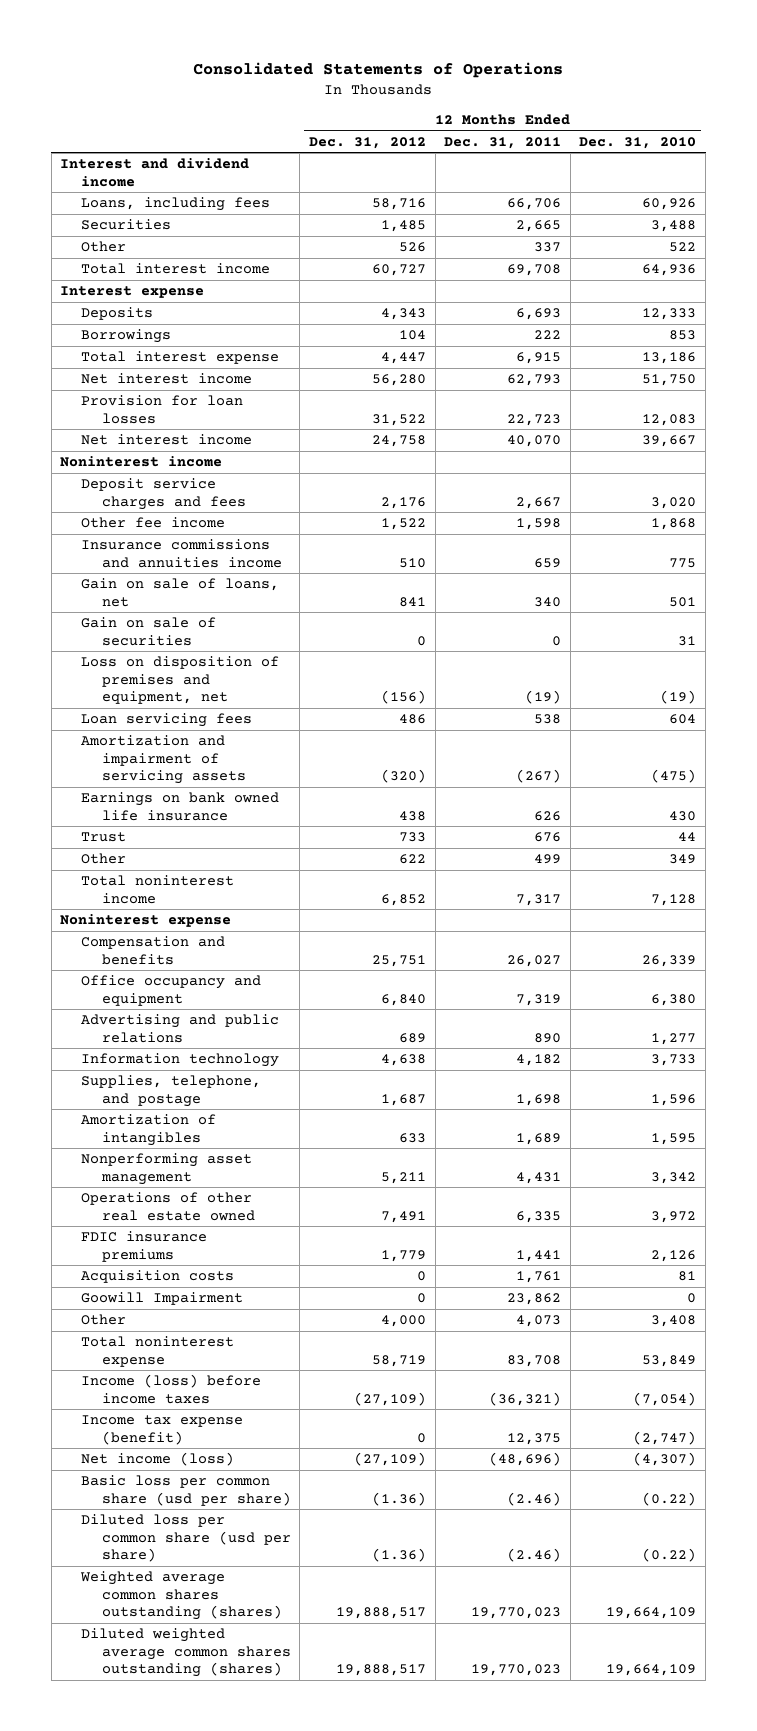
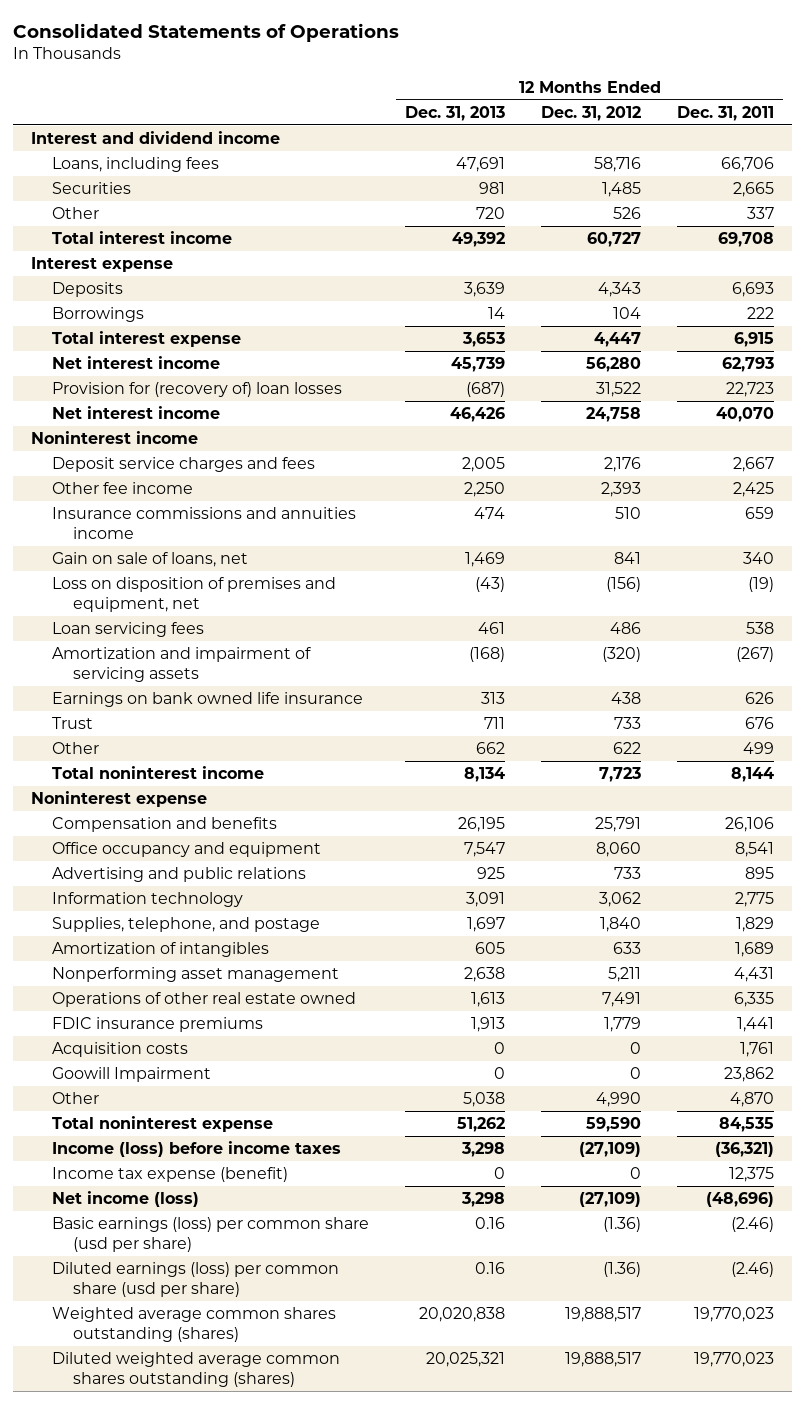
- | 12 Months Ended Dec. 31, 2012 | 12 Months Ended Dec. 31, 2011 | 12 Months Ended Dec. 31, 2010
+ | 12 Months Ended Dec. 31, 2013 | 12 Months Ended Dec. 31, 2012 | 12 Months Ended Dec. 31, 2011
- Provision for loan losses | 31,522 | 22,723 | 12,083
+ Provision for (recovery of) loan losses | (687) | 31,522 | 22,723
- Other fee income | 1,522 | 1,598 | 1,868
+ Other fee income | 2,250 | 2,393 | 2,425
- Gain on sale of securities | 0 | 0 | 31
- Total noninterest income | 6,852 | 7,317 | 7,128
+ Total noninterest income | 8,134 | 7,723 | 8,144
- Compensation and benefits | 25,751 | 26,027 | 26,339
- Office occupancy and equipment | 6,840 | 7,319 | 6,380
- Advertising and public relations | 689 | 890 | 1,277
- Information technology | 4,638 | 4,182 | 3,733
- Supplies, telephone, and postage | 1,687 | 1,698 | 1,596
+ Compensation and benefits | 26,195 | 25,791 | 26,106
+ Office occupancy and equipment | 7,547 | 8,060 | 8,541
+ Advertising and public relations | 925 | 733 | 895
+ Information technology | 3,091 | 3,062 | 2,775
+ Supplies, telephone, and postage | 1,697 | 1,840 | 1,829
- Other | 4,000 | 4,073 | 3,408
- Total noninterest expense | 58,719 | 83,708 | 53,849
+ Other | 5,038 | 4,990 | 4,870
+ Total noninterest expense | 51,262 | 59,590 | 84,535
- Basic loss per common share (usd per share) | (1.36) | (2.46) | (0.22)
- Diluted loss per common share (usd per share) | (1.36) | (2.46) | (0.22)
+ Basic earnings (loss) per common share (usd per share) | 0.16 | (1.36) | (2.46)
+ Diluted earnings (loss) per common share (usd per share) | 0.16 | (1.36) | (2.46)

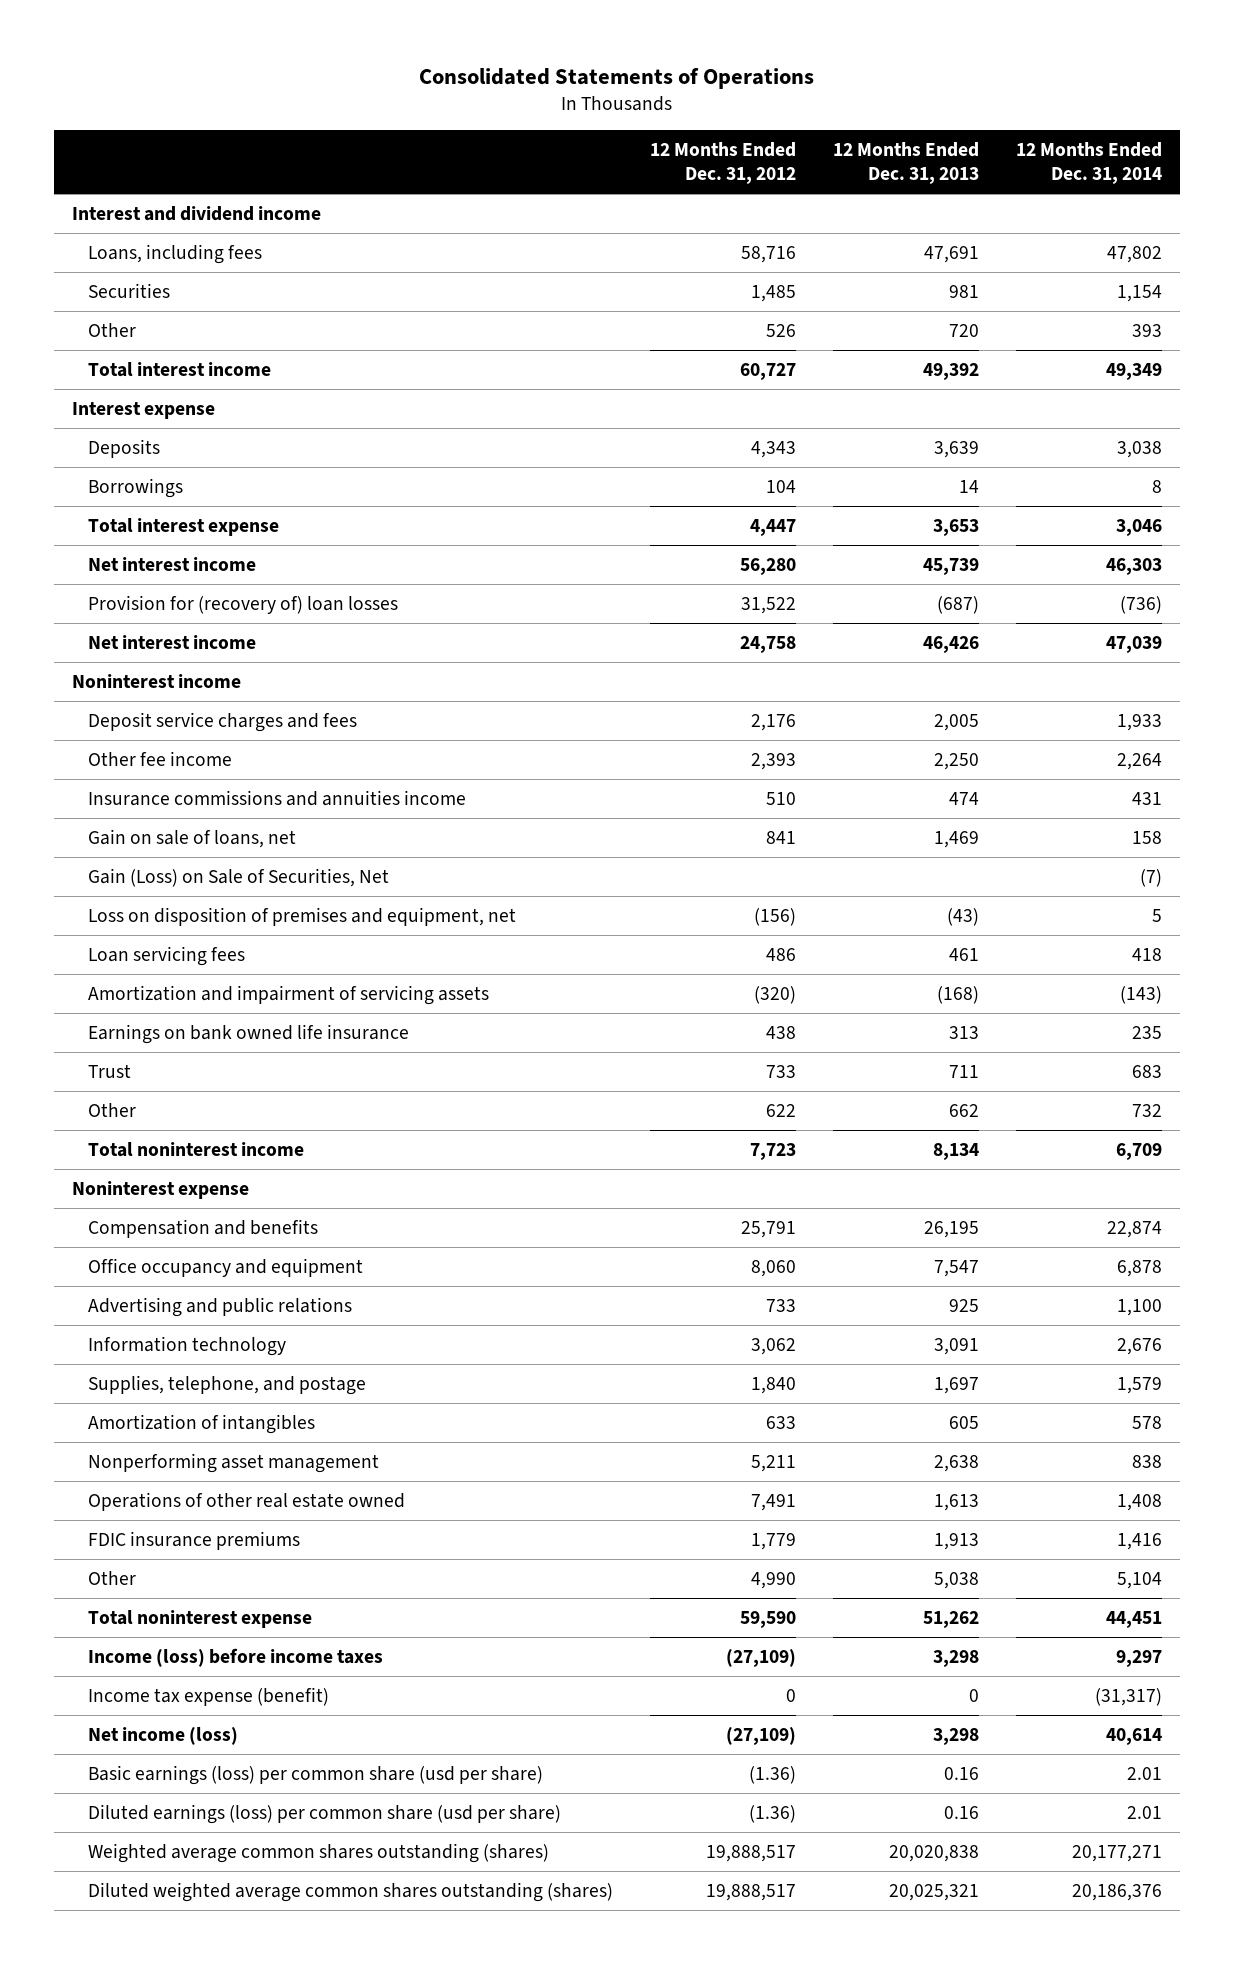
- | 12 Months Ended Dec. 31, 2013 | 12 Months Ended Dec. 31, 2012 | 12 Months Ended Dec. 31, 2011
+ | 12 Months Ended Dec. 31, 2012 | 12 Months Ended Dec. 31, 2013 | 12 Months Ended Dec. 31, 2014
+ Gain (Loss) on Sale of Securities, Net | | | (7)
- Acquisition costs | 0 | 0 | 1,761
- Goowill Impairment | 0 | 0 | 23,862

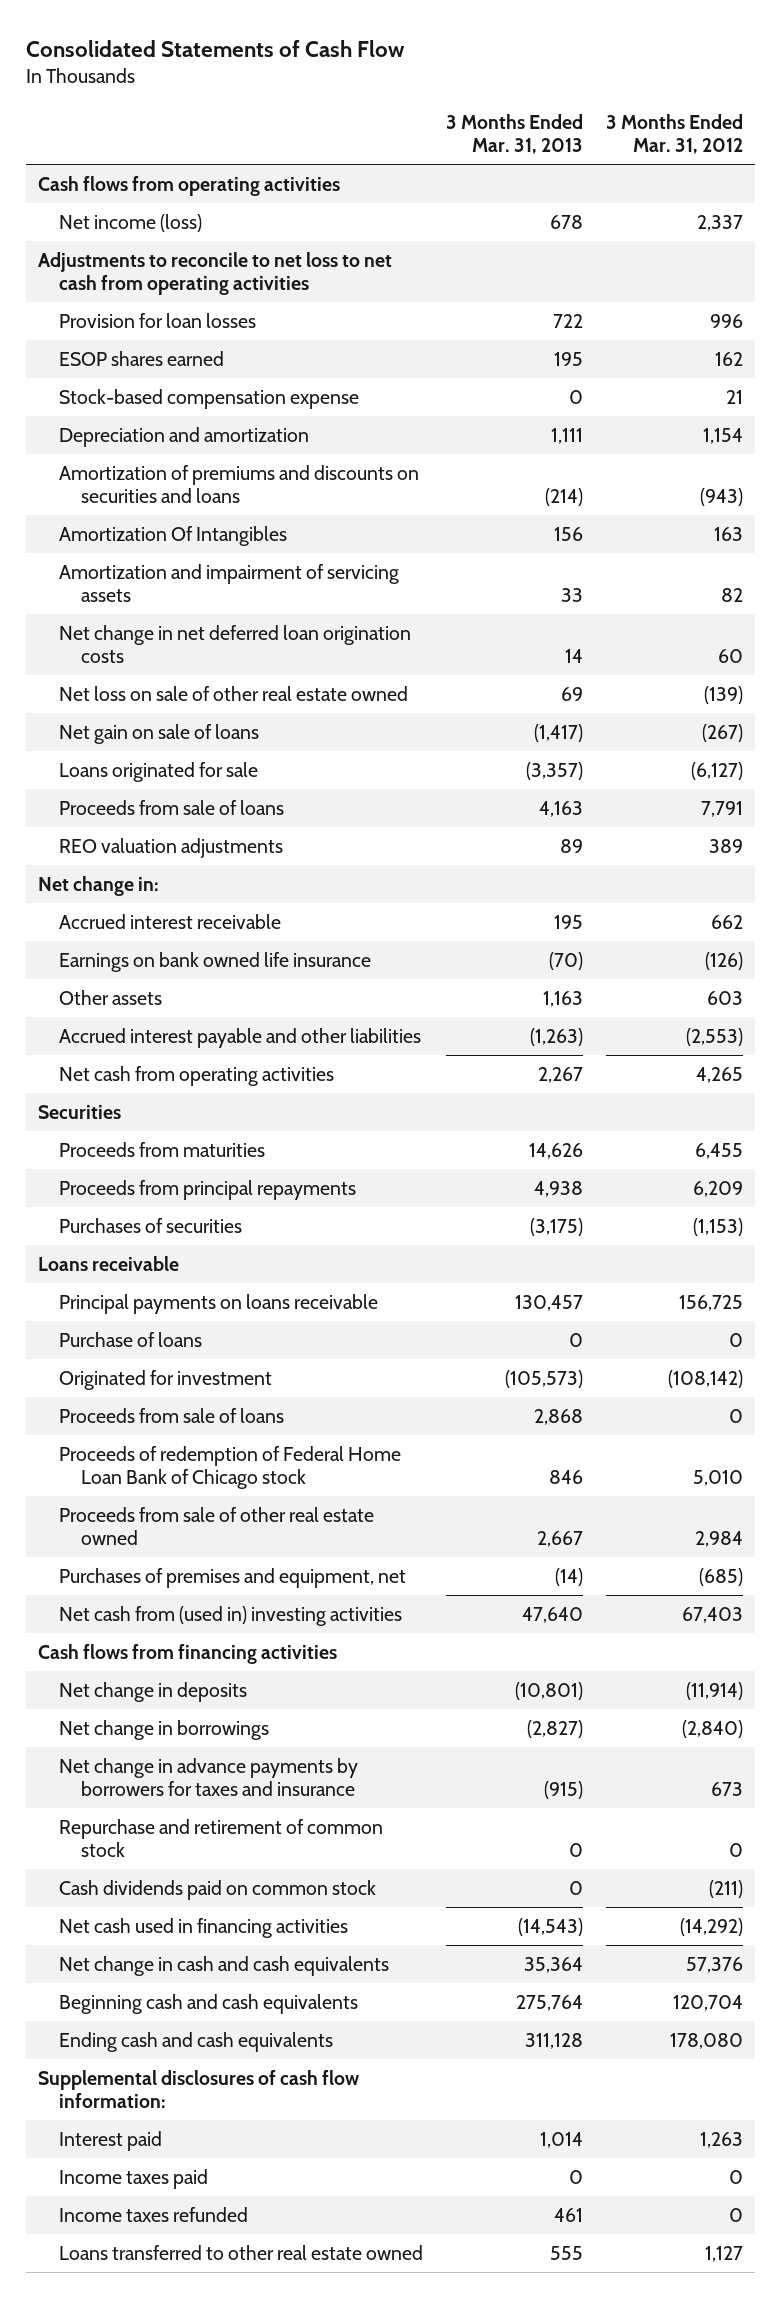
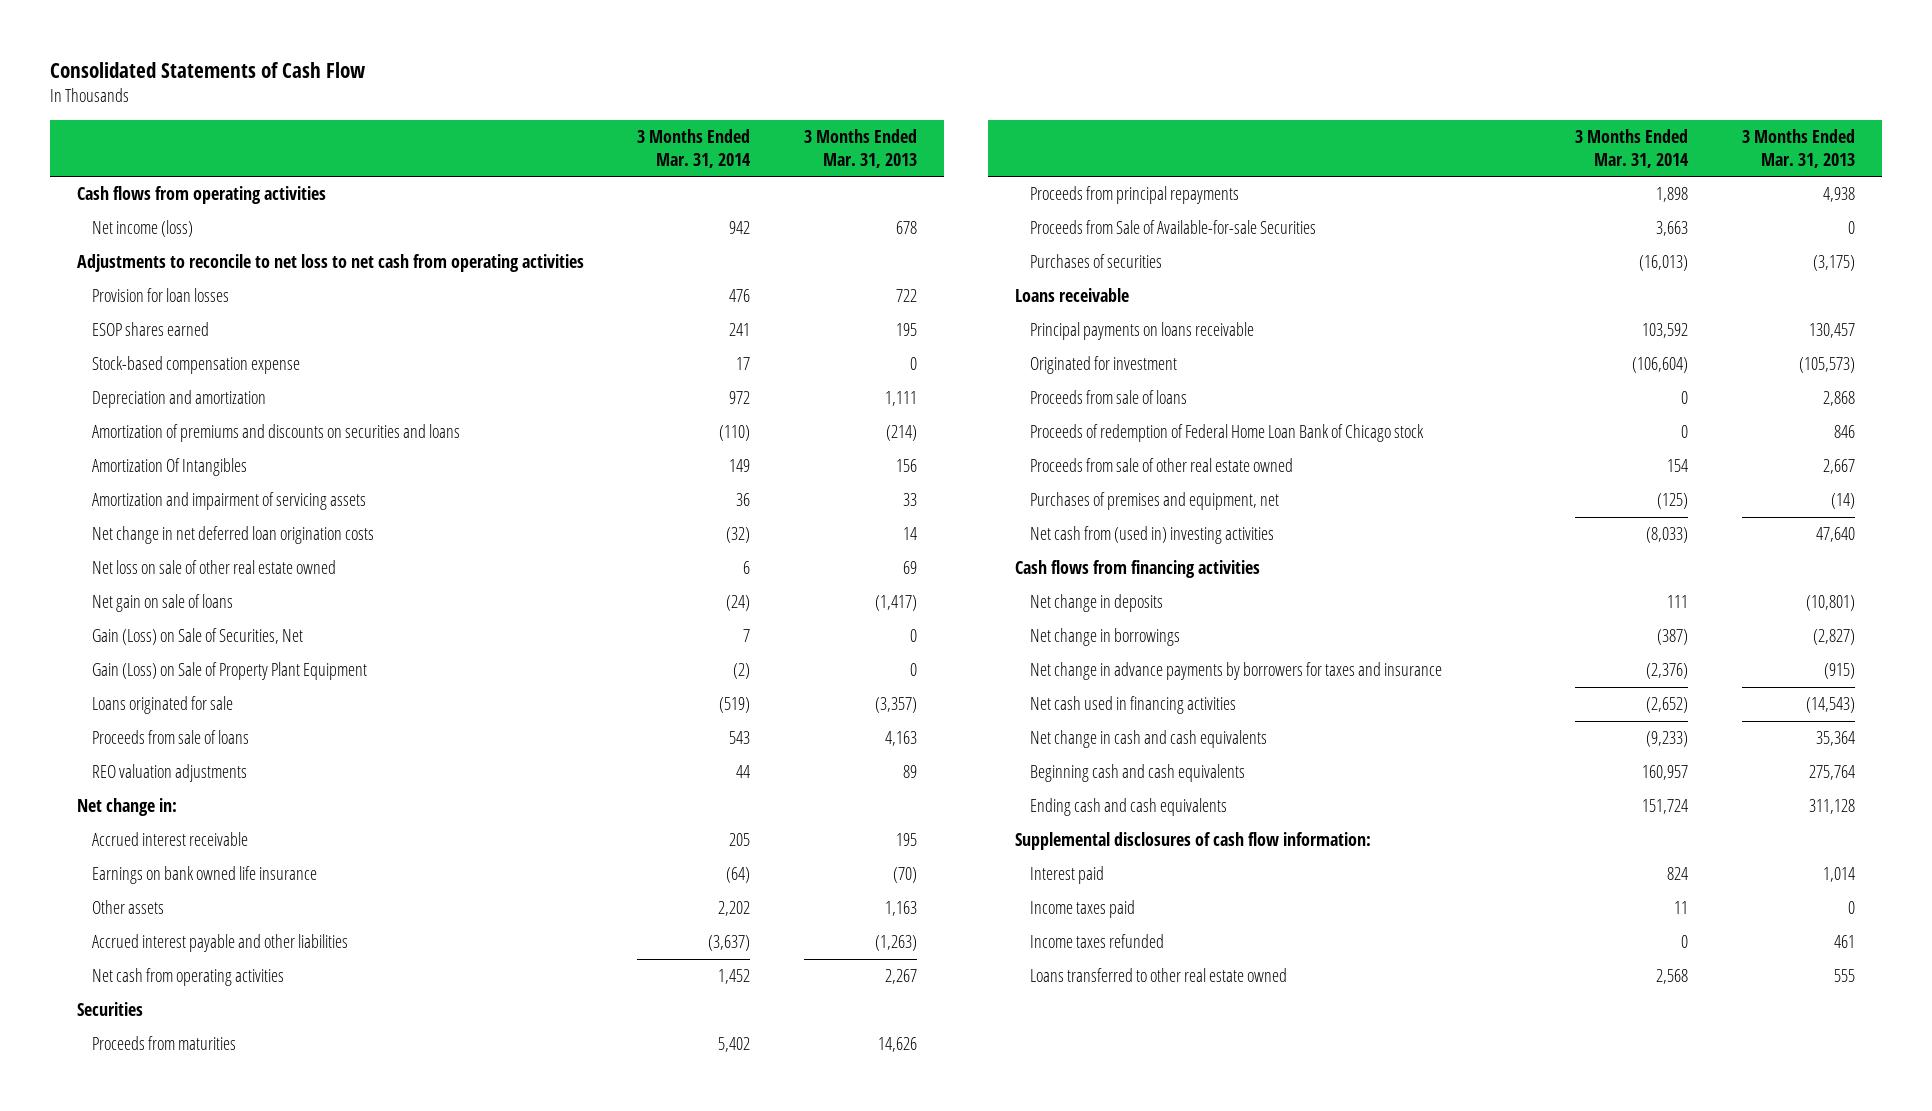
- | 3 Months Ended Mar. 31, 2013 | 3 Months Ended Mar. 31, 2012
+ | 3 Months Ended Mar. 31, 2014 | 3 Months Ended Mar. 31, 2013
+ Gain (Loss) on Sale of Securities, Net | 7 | 0
+ Gain (Loss) on Sale of Property Plant Equipment | (2) | 0
+ Proceeds from Sale of Available-for-sale Securities | 3,663 | 0
- Purchase of loans | 0 | 0
- Repurchase and retirement of common stock | 0 | 0
- Cash dividends paid on common stock | 0 | (211)

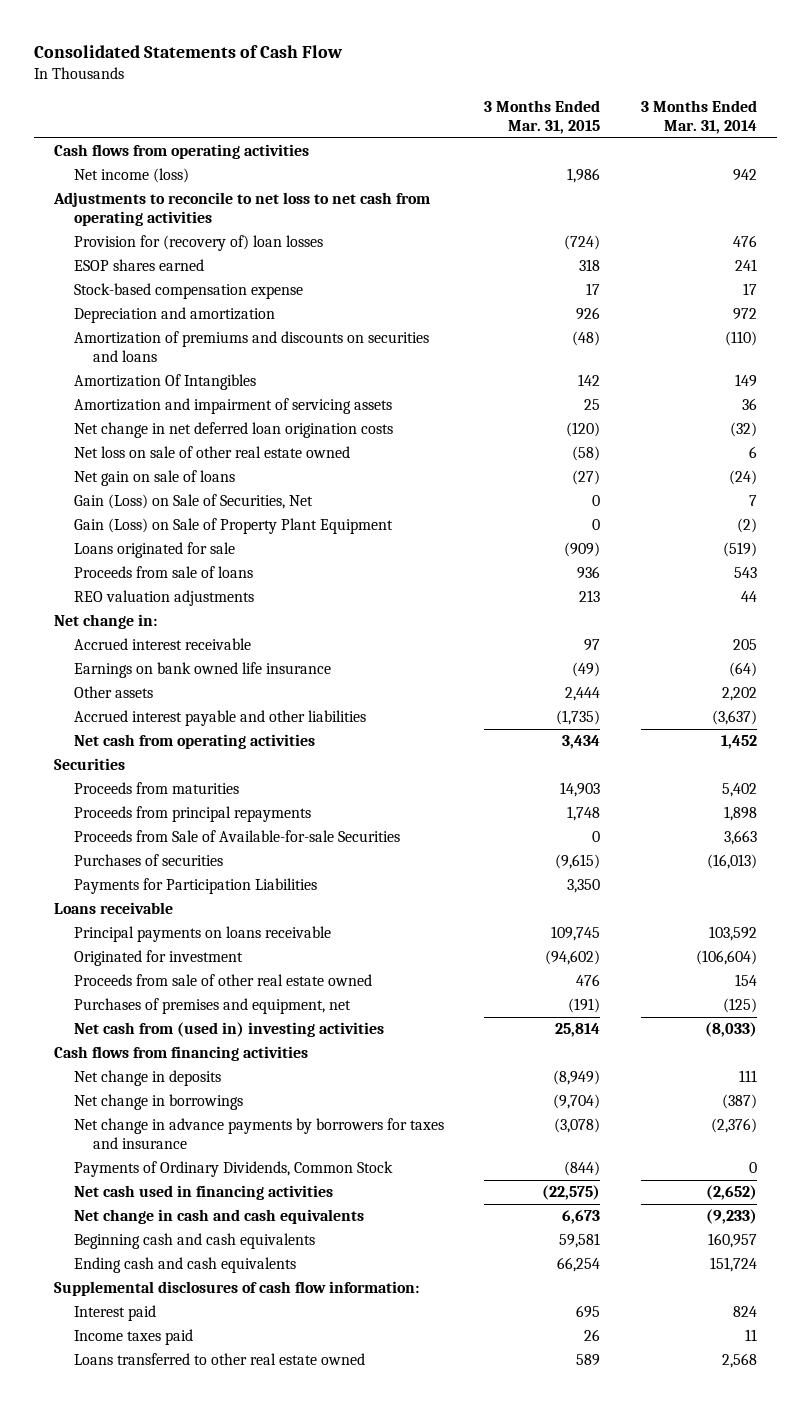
- | 3 Months Ended Mar. 31, 2014 | 3 Months Ended Mar. 31, 2013
+ | 3 Months Ended Mar. 31, 2015 | 3 Months Ended Mar. 31, 2014
- Provision for loan losses | 476 | 722
+ Provision for (recovery of) loan losses | (724) | 476
+ Payments for Participation Liabilities | 3,350 |
- Proceeds from sale of loans | 0 | 2,868
- Proceeds of redemption of Federal Home Loan Bank of Chicago stock | 0 | 846
+ Payments of Ordinary Dividends, Common Stock | (844) | 0
- Income taxes refunded | 0 | 461

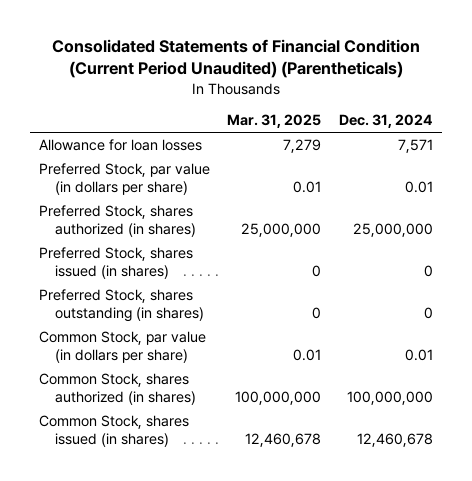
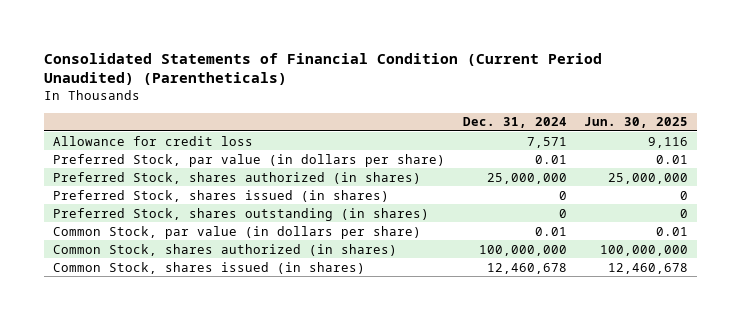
- | Mar. 31, 2025 | Dec. 31, 2024
+ | Dec. 31, 2024 | Jun. 30, 2025
- Allowance for loan losses | 7,279 | 7,571
+ Allowance for credit loss | 7,571 | 9,116

